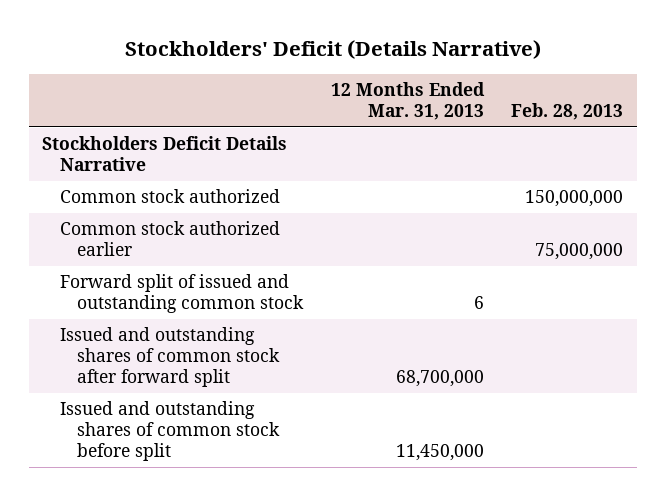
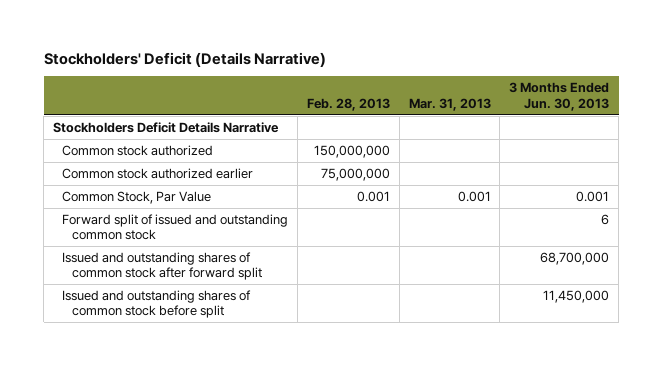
- | 12 Months Ended Mar. 31, 2013 | Feb. 28, 2013
+ | Feb. 28, 2013 | Mar. 31, 2013 | 3 Months Ended Jun. 30, 2013
+ Common Stock, Par Value | 0.001 | 0.001 | 0.001

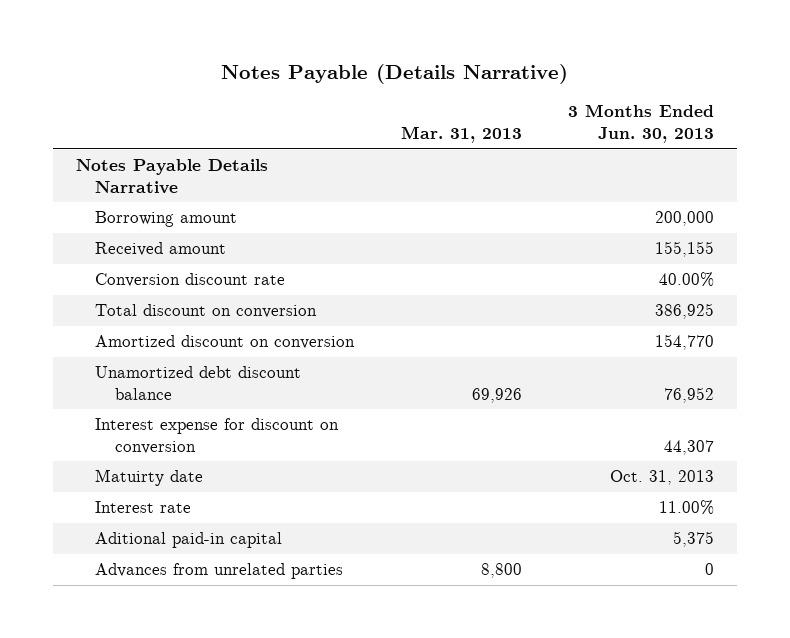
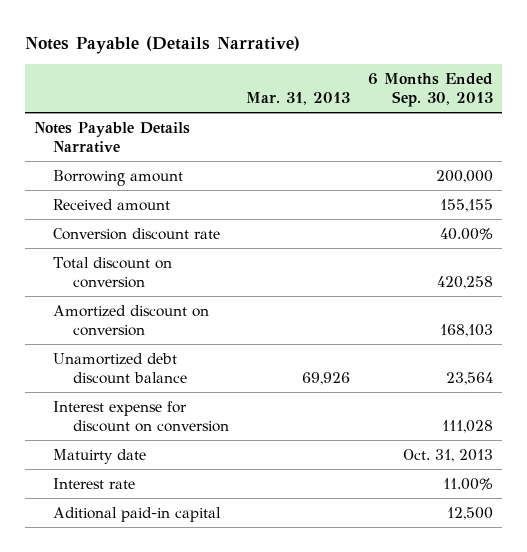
- | Mar. 31, 2013 | 3 Months Ended Jun. 30, 2013
+ | Mar. 31, 2013 | 6 Months Ended Sep. 30, 2013
- Advances from unrelated parties | 8,800 | 0

